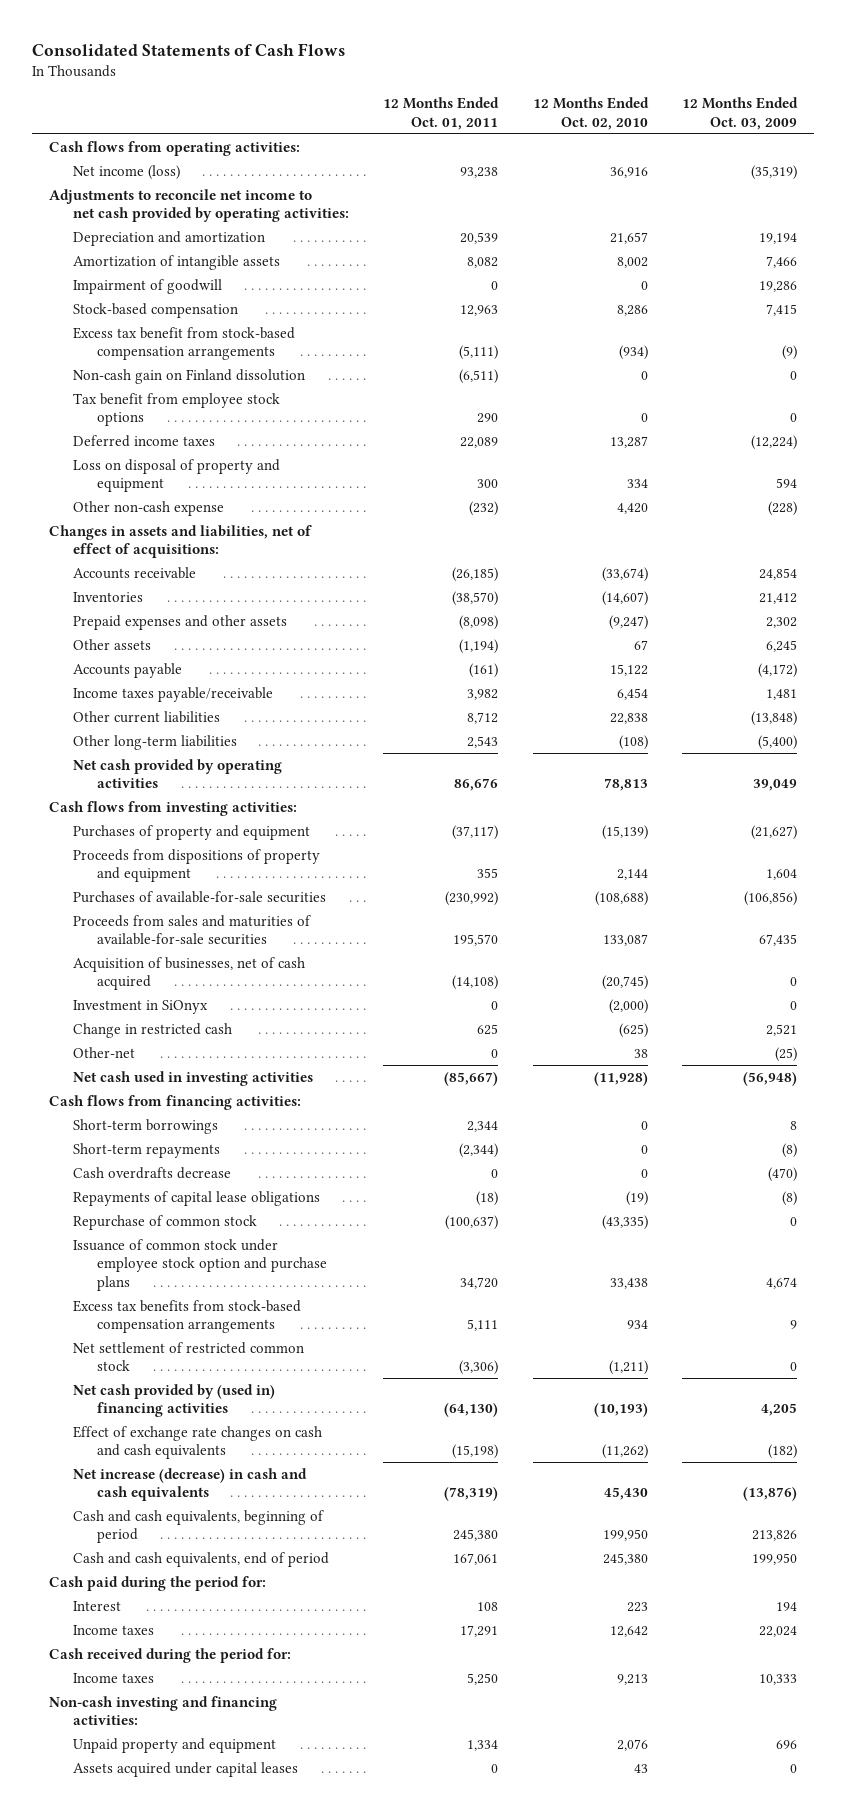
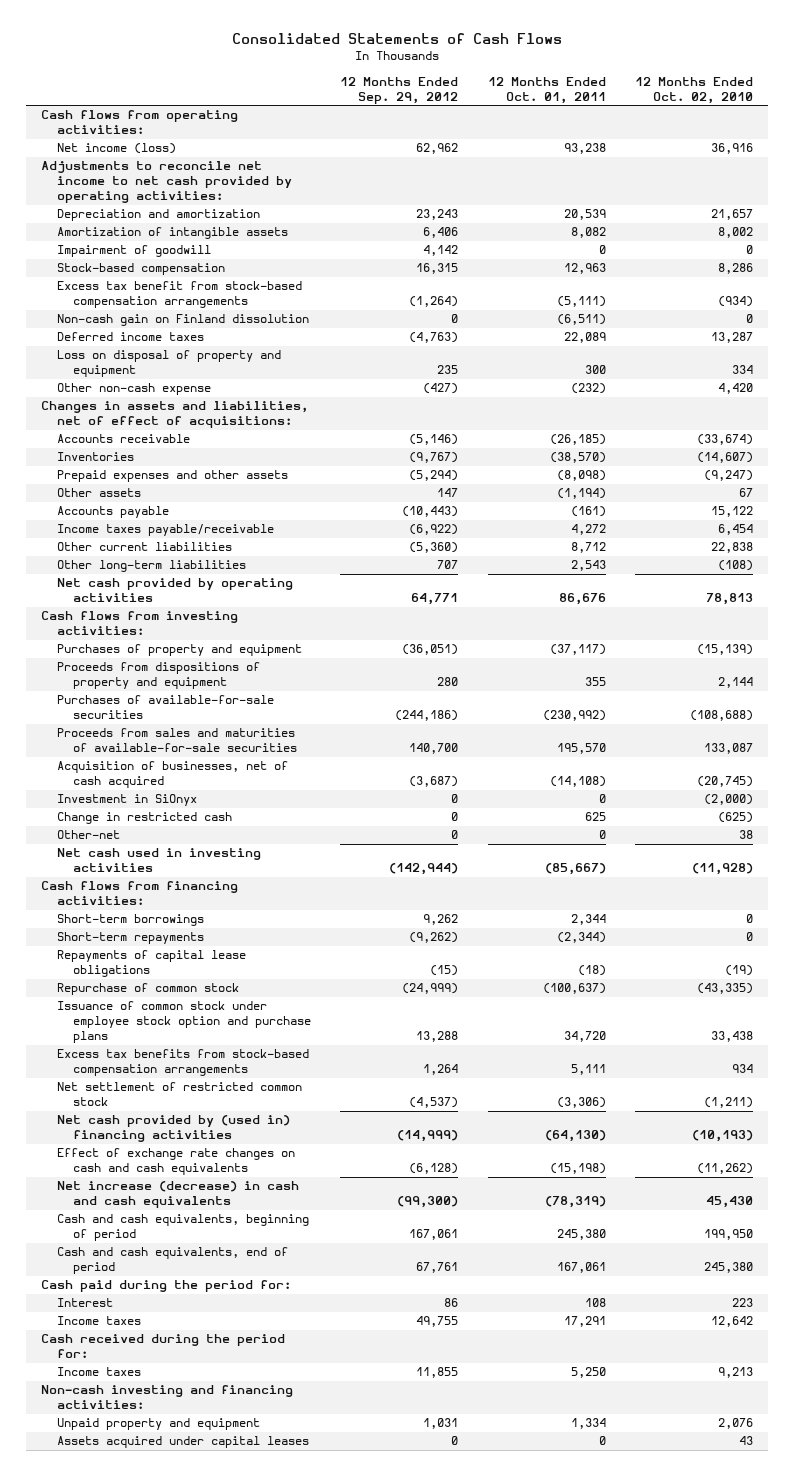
- | 12 Months Ended Oct. 01, 2011 | 12 Months Ended Oct. 02, 2010 | 12 Months Ended Oct. 03, 2009
+ | 12 Months Ended Sep. 29, 2012 | 12 Months Ended Oct. 01, 2011 | 12 Months Ended Oct. 02, 2010
- Tax benefit from employee stock options | 290 | 0 | 0
- Income taxes payable/receivable | 3,982 | 6,454 | 1,481
+ Income taxes payable/receivable | (6,922) | 4,272 | 6,454
- Cash overdrafts decrease | 0 | 0 | (470)

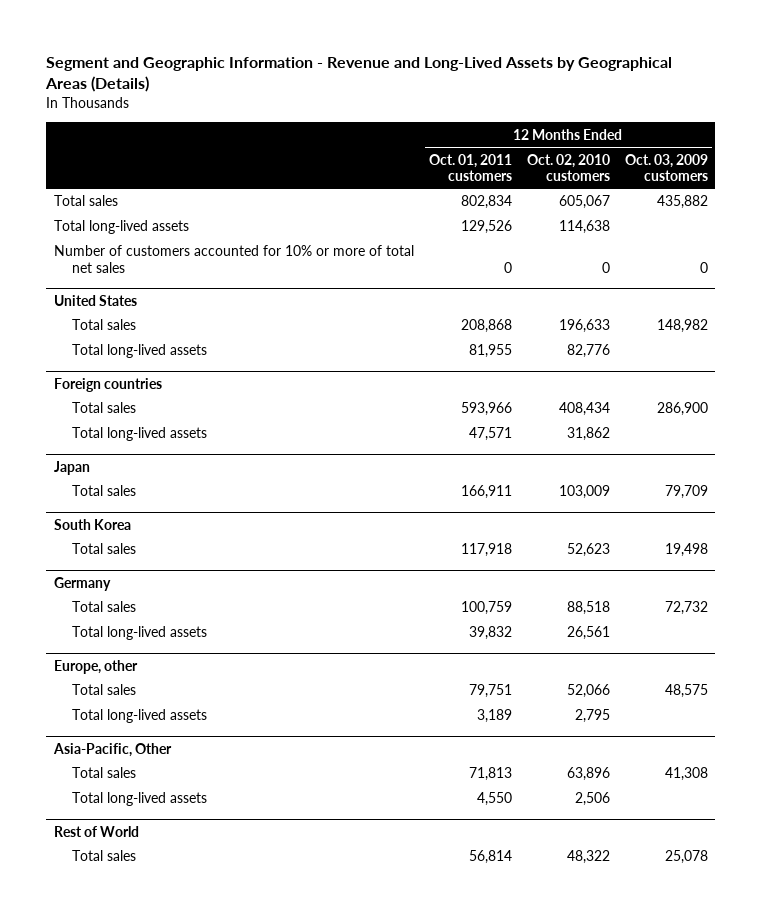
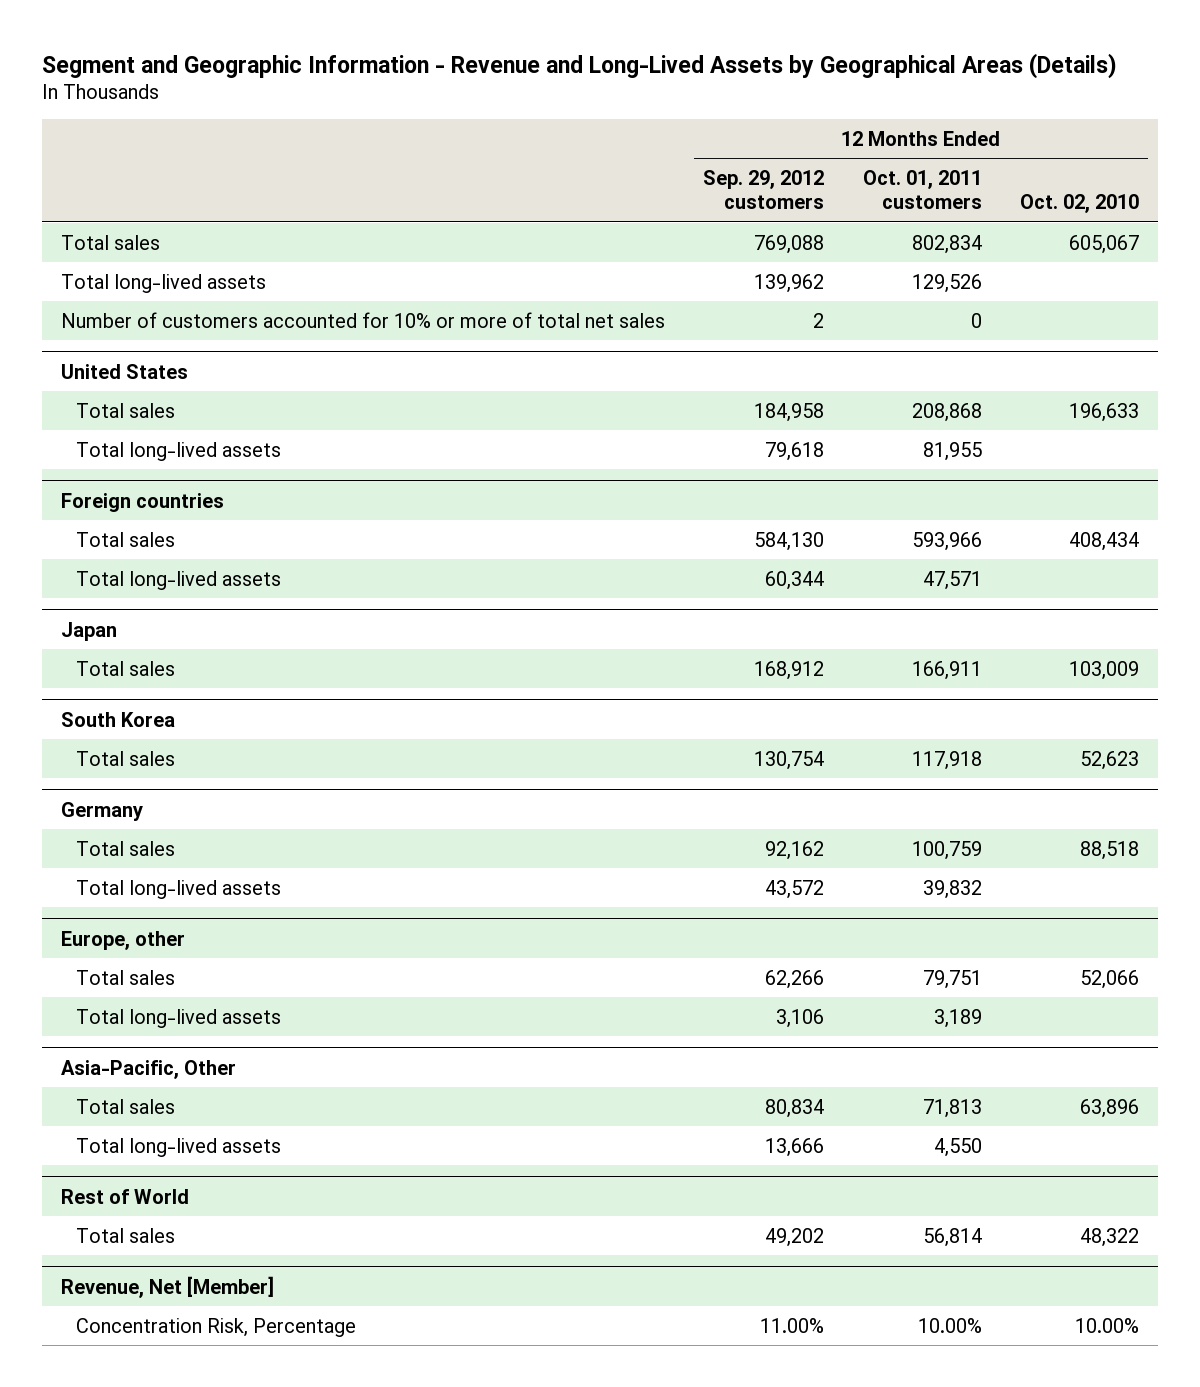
- | 12 Months Ended Oct. 01, 2011 customers | 12 Months Ended Oct. 02, 2010 customers | 12 Months Ended Oct. 03, 2009 customers
+ | 12 Months Ended Sep. 29, 2012 customers | 12 Months Ended Oct. 01, 2011 customers | 12 Months Ended Oct. 02, 2010
+ Revenue, Net [Member]
+ Concentration Risk, Percentage | 11.00% | 10.00% | 10.00%

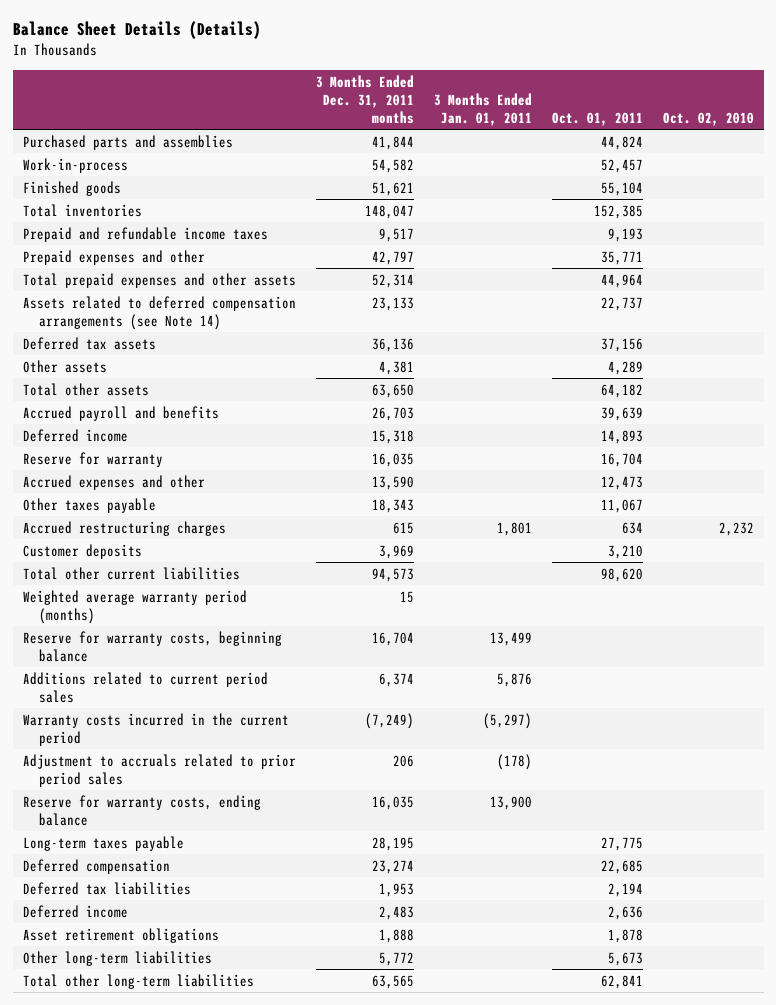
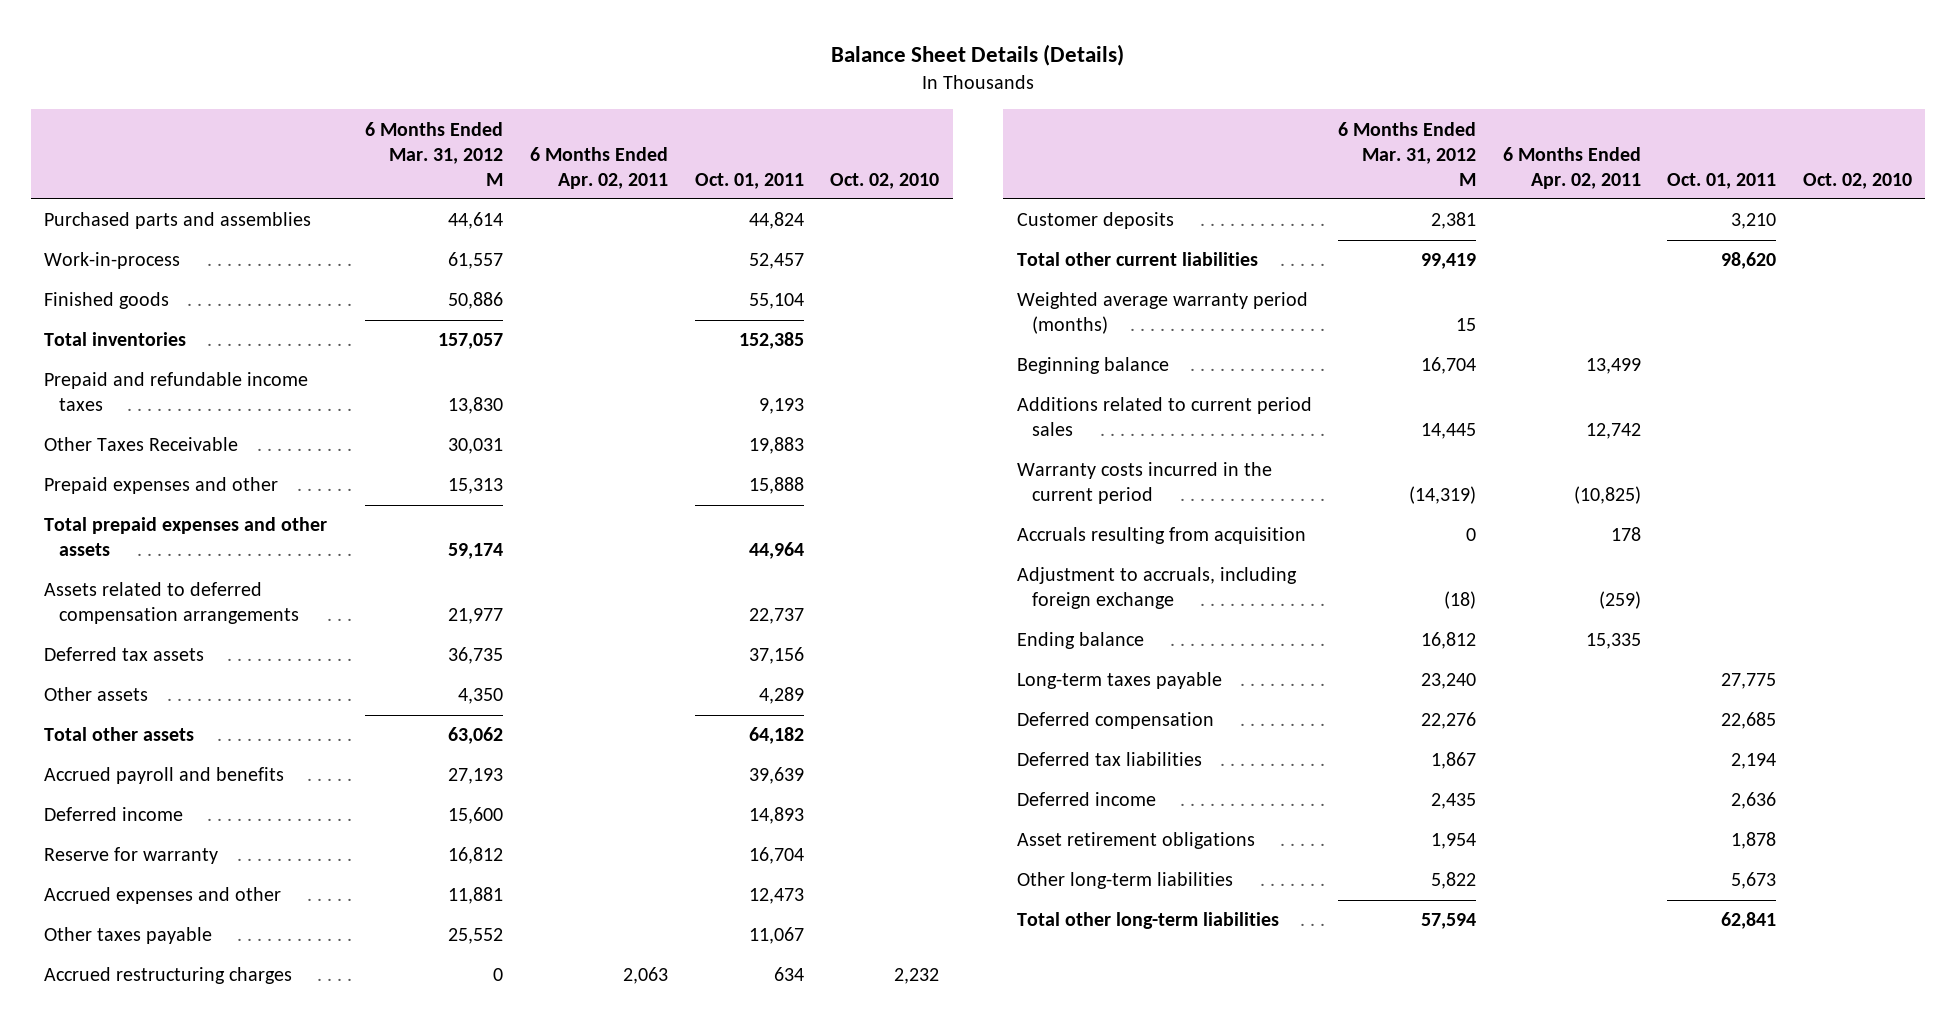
- | 3 Months Ended Dec. 31, 2011 months | 3 Months Ended Jan. 01, 2011 | Oct. 01, 2011 | Oct. 02, 2010
+ | 6 Months Ended Mar. 31, 2012 M | 6 Months Ended Apr. 02, 2011 | Oct. 01, 2011 | Oct. 02, 2010
- Prepaid expenses and other | 42,797 | | 35,771 |
+ Other Taxes Receivable | 30,031 | | 19,883 |
+ Prepaid expenses and other | 15,313 | | 15,888 |
- Assets related to deferred compensation arrangements (see Note 14) | 23,133 | | 22,737 |
+ Assets related to deferred compensation arrangements | 21,977 | | 22,737 |
- Reserve for warranty costs, beginning balance | 16,704 | 13,499 | |
+ Beginning balance | 16,704 | 13,499 | |
- Adjustment to accruals related to prior period sales | 206 | (178) | |
- Reserve for warranty costs, ending balance | 16,035 | 13,900 | |
+ Accruals resulting from acquisition | 0 | 178 | |
+ Adjustment to accruals, including foreign exchange | (18) | (259) | |
+ Ending balance | 16,812 | 15,335 | |

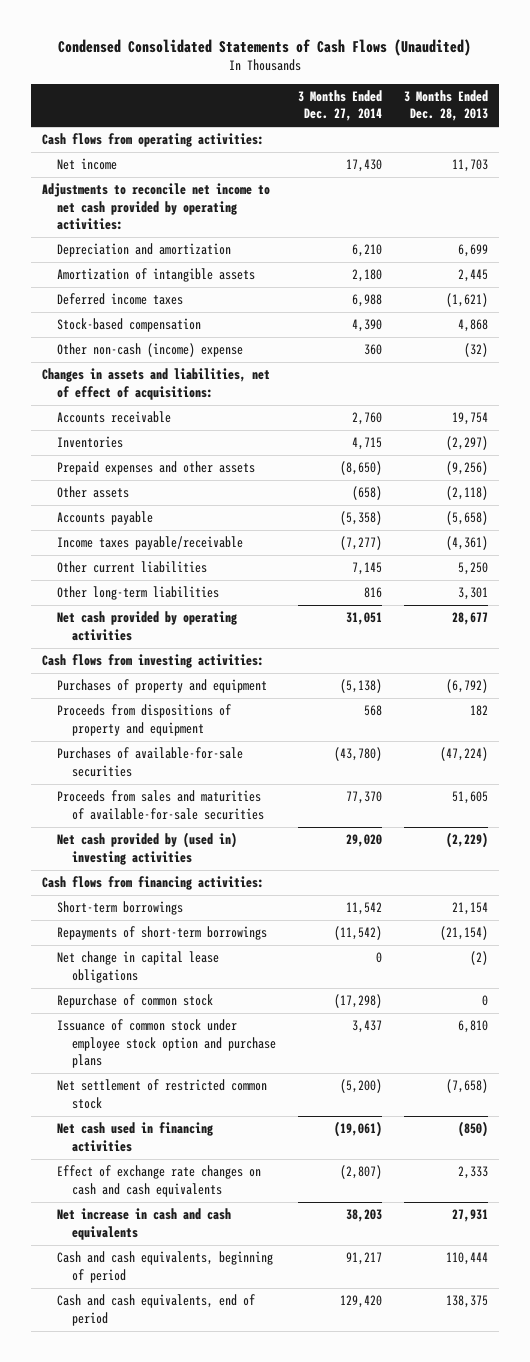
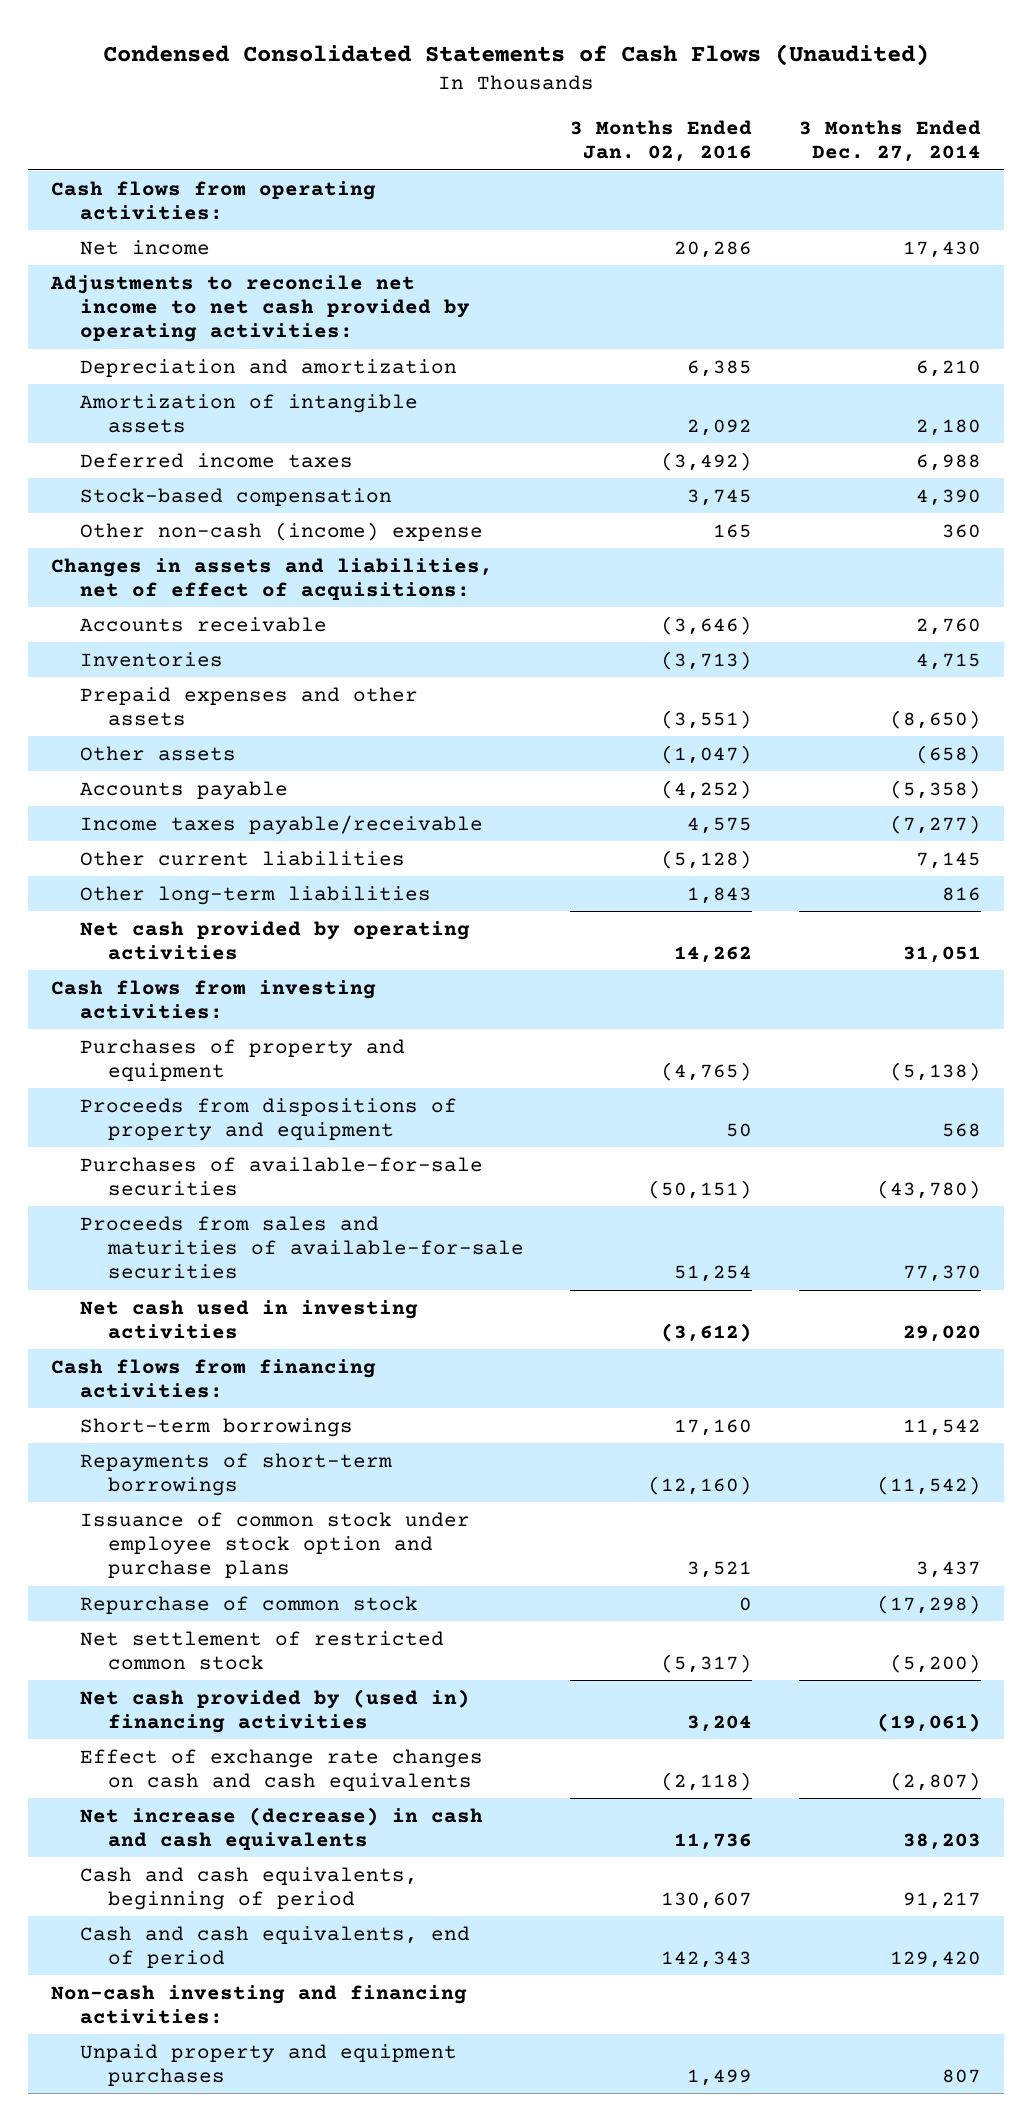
- | 3 Months Ended Dec. 27, 2014 | 3 Months Ended Dec. 28, 2013
+ | 3 Months Ended Jan. 02, 2016 | 3 Months Ended Dec. 27, 2014
- Net cash provided by (used in) investing activities | 29,020 | (2,229)
+ Net cash used in investing activities | (3,612) | 29,020
- Net change in capital lease obligations | 0 | (2)
moved down: Repurchase of common stock | 0 | (17,298)
- Net cash used in financing activities | (19,061) | (850)
+ Net cash provided by (used in) financing activities | 3,204 | (19,061)
- Net increase in cash and cash equivalents | 38,203 | 27,931
+ Net increase (decrease) in cash and cash equivalents | 11,736 | 38,203
+ Non-cash investing and financing activities:
+ Unpaid property and equipment purchases | 1,499 | 807

